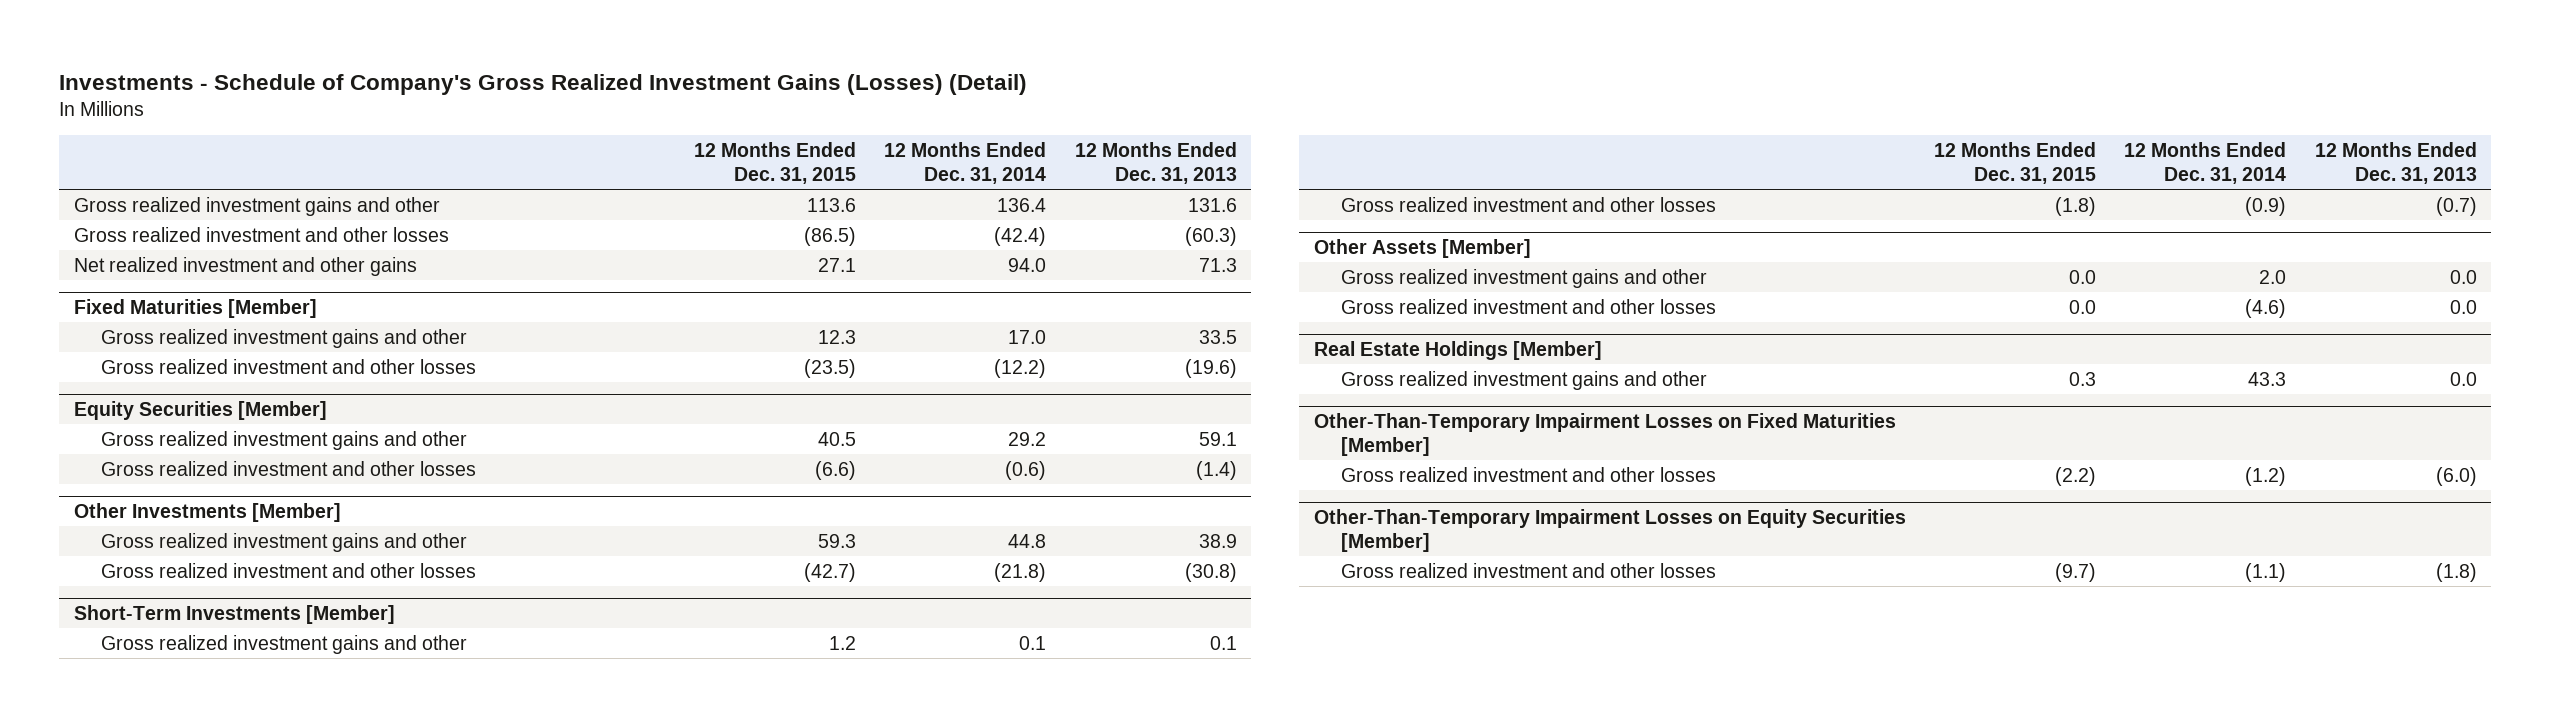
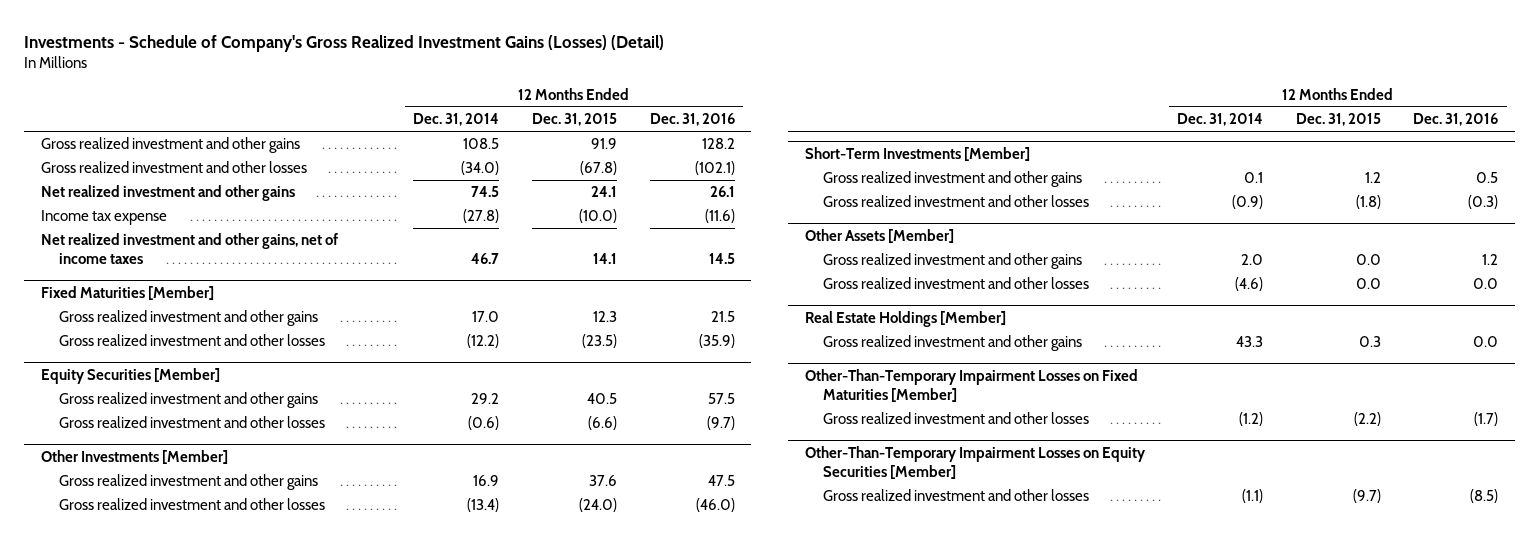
- | 12 Months Ended Dec. 31, 2015 | 12 Months Ended Dec. 31, 2014 | 12 Months Ended Dec. 31, 2013
+ | 12 Months Ended Dec. 31, 2014 | 12 Months Ended Dec. 31, 2015 | 12 Months Ended Dec. 31, 2016
- Gross realized investment gains and other | 113.6 | 136.4 | 131.6
- Gross realized investment and other losses | (86.5) | (42.4) | (60.3)
- Net realized investment and other gains | 27.1 | 94.0 | 71.3
+ Gross realized investment and other gains | 108.5 | 91.9 | 128.2
+ Gross realized investment and other losses | (34.0) | (67.8) | (102.1)
+ Net realized investment and other gains | 74.5 | 24.1 | 26.1
+ Income tax expense | (27.8) | (10.0) | (11.6)
+ Net realized investment and other gains, net of income taxes | 46.7 | 14.1 | 14.5
@ Fixed Maturities [Member]
- Gross realized investment gains and other | 12.3 | 17.0 | 33.5
+ Gross realized investment and other gains | 17.0 | 12.3 | 21.5
@ Equity Securities [Member]
- Gross realized investment gains and other | 40.5 | 29.2 | 59.1
+ Gross realized investment and other gains | 29.2 | 40.5 | 57.5
@ Other Investments [Member]
- Gross realized investment gains and other | 59.3 | 44.8 | 38.9
- Gross realized investment and other losses | (42.7) | (21.8) | (30.8)
+ Gross realized investment and other gains | 16.9 | 37.6 | 47.5
+ Gross realized investment and other losses | (13.4) | (24.0) | (46.0)
@ Short-Term Investments [Member]
- Gross realized investment gains and other | 1.2 | 0.1 | 0.1
+ Gross realized investment and other gains | 0.1 | 1.2 | 0.5
@ Other Assets [Member]
- Gross realized investment gains and other | 0.0 | 2.0 | 0.0
+ Gross realized investment and other gains | 2.0 | 0.0 | 1.2
@ Real Estate Holdings [Member]
- Gross realized investment gains and other | 0.3 | 43.3 | 0.0
+ Gross realized investment and other gains | 43.3 | 0.3 | 0.0

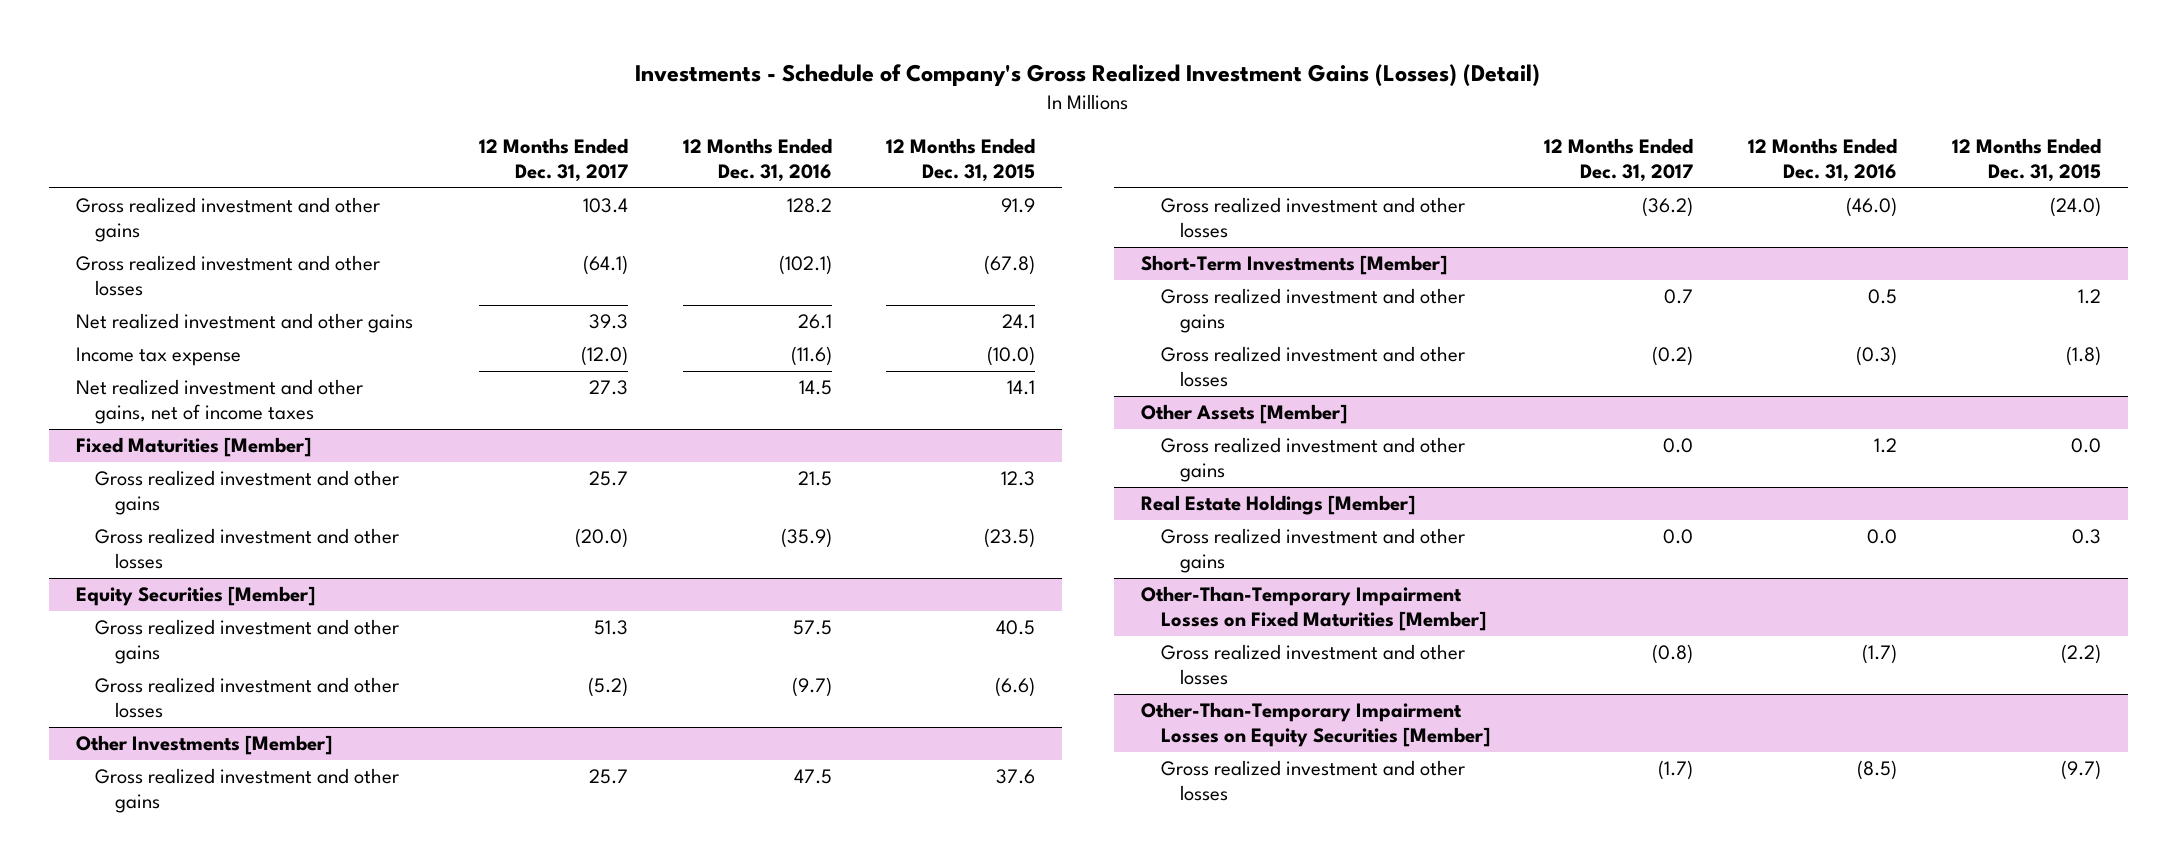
- | 12 Months Ended Dec. 31, 2014 | 12 Months Ended Dec. 31, 2015 | 12 Months Ended Dec. 31, 2016
+ | 12 Months Ended Dec. 31, 2017 | 12 Months Ended Dec. 31, 2016 | 12 Months Ended Dec. 31, 2015
@ Other Assets [Member]
- Gross realized investment and other losses | (4.6) | 0.0 | 0.0

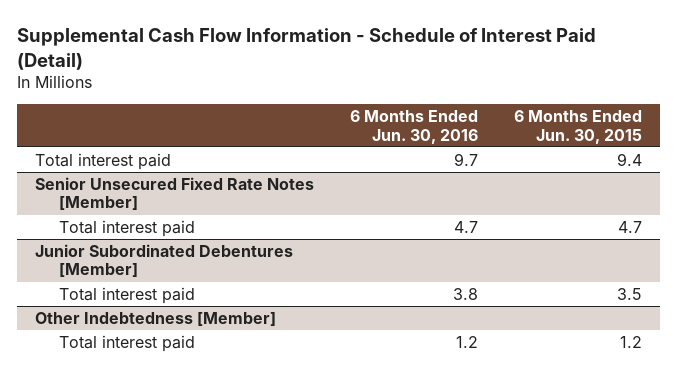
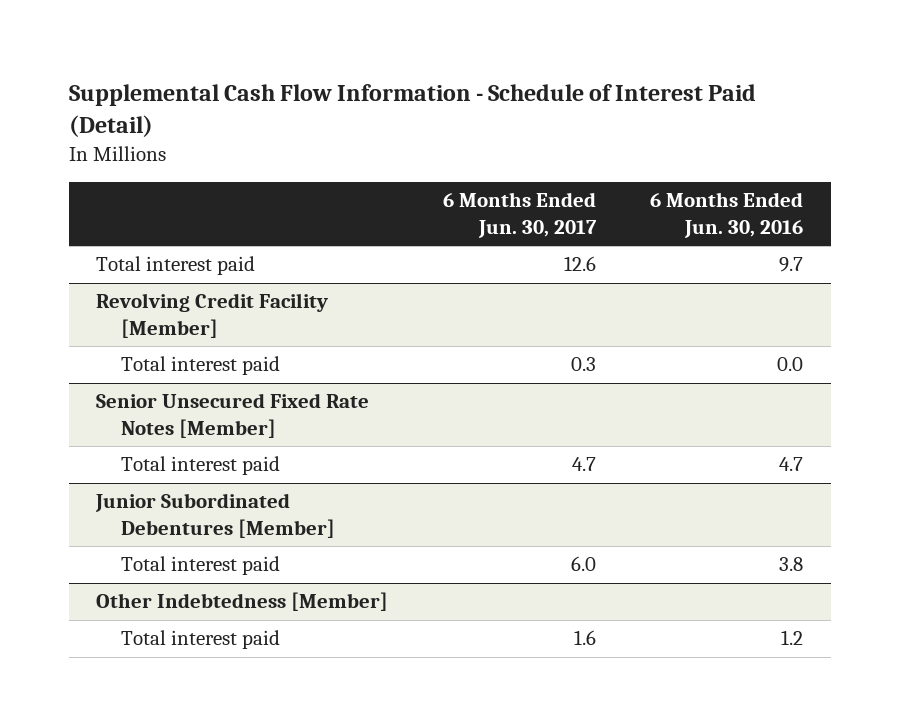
- | 6 Months Ended Jun. 30, 2016 | 6 Months Ended Jun. 30, 2015
+ | 6 Months Ended Jun. 30, 2017 | 6 Months Ended Jun. 30, 2016
+ Revolving Credit Facility [Member]
+ Total interest paid | 0.3 | 0.0

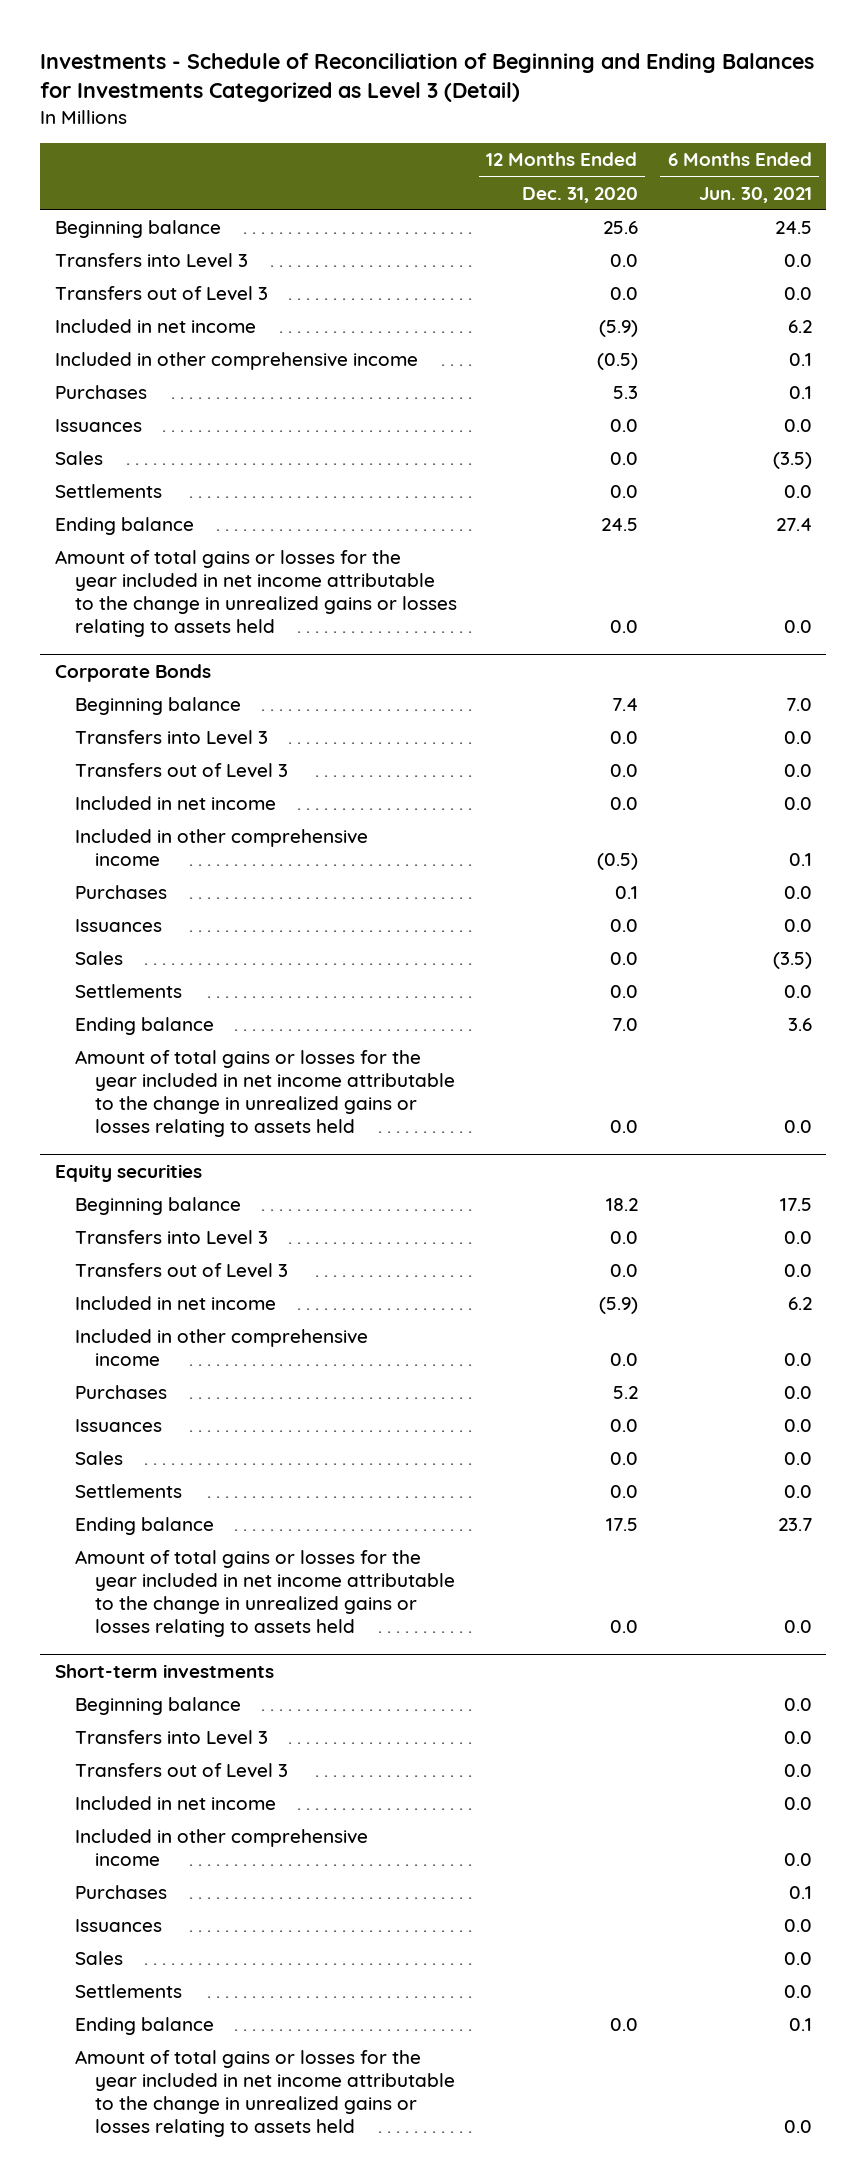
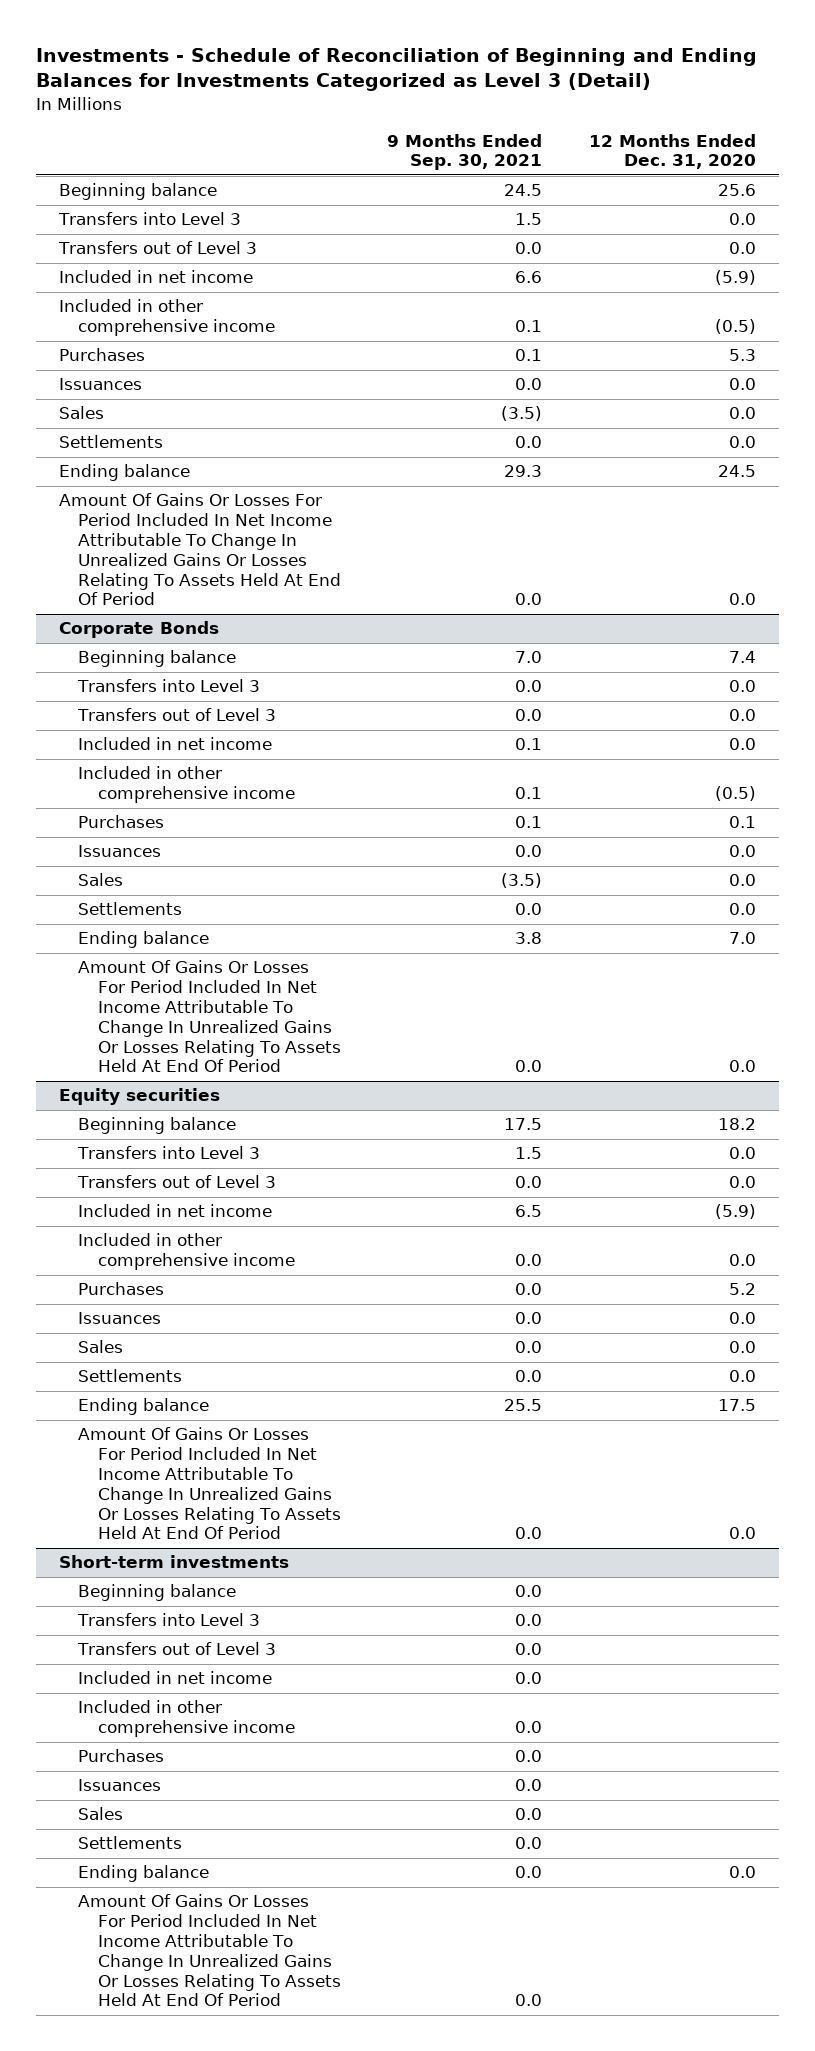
- | 12 Months Ended Dec. 31, 2020 | 6 Months Ended Jun. 30, 2021
+ | 9 Months Ended Sep. 30, 2021 | 12 Months Ended Dec. 31, 2020
- Amount of total gains or losses for the year included in net income attributable to the change in unrealized gains or losses relating to assets held | 0.0 | 0.0
+ Amount Of Gains Or Losses For Period Included In Net Income Attributable To Change In Unrealized Gains Or Losses Relating To Assets Held At End Of Period | 0.0 | 0.0
@ Corporate Bonds
- Amount of total gains or losses for the year included in net income attributable to the change in unrealized gains or losses relating to assets held | 0.0 | 0.0
+ Amount Of Gains Or Losses For Period Included In Net Income Attributable To Change In Unrealized Gains Or Losses Relating To Assets Held At End Of Period | 0.0 | 0.0
@ Equity securities
- Amount of total gains or losses for the year included in net income attributable to the change in unrealized gains or losses relating to assets held | 0.0 | 0.0
+ Amount Of Gains Or Losses For Period Included In Net Income Attributable To Change In Unrealized Gains Or Losses Relating To Assets Held At End Of Period | 0.0 | 0.0
@ Short-term investments
- Amount of total gains or losses for the year included in net income attributable to the change in unrealized gains or losses relating to assets held | | 0.0
+ Amount Of Gains Or Losses For Period Included In Net Income Attributable To Change In Unrealized Gains Or Losses Relating To Assets Held At End Of Period | 0.0 |

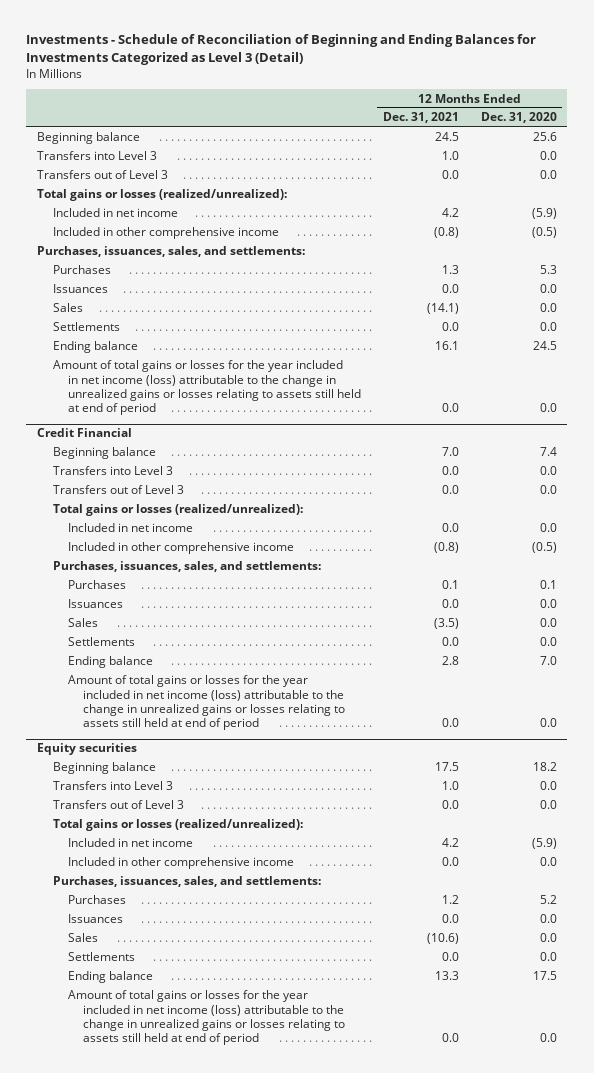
- | 9 Months Ended Sep. 30, 2021 | 12 Months Ended Dec. 31, 2020
+ | 12 Months Ended Dec. 31, 2021 | 12 Months Ended Dec. 31, 2020
+ Total gains or losses (realized/unrealized):
+ Purchases, issuances, sales, and settlements:
- Amount Of Gains Or Losses For Period Included In Net Income Attributable To Change In Unrealized Gains Or Losses Relating To Assets Held At End Of Period | 0.0 | 0.0
- Corporate Bonds
+ Amount of total gains or losses for the year included in net income (loss) attributable to the change in unrealized gains or losses relating to assets still held at end of period | 0.0 | 0.0
+ Credit Financial
+ Total gains or losses (realized/unrealized):
+ Purchases, issuances, sales, and settlements:
- Amount Of Gains Or Losses For Period Included In Net Income Attributable To Change In Unrealized Gains Or Losses Relating To Assets Held At End Of Period | 0.0 | 0.0
+ Amount of total gains or losses for the year included in net income (loss) attributable to the change in unrealized gains or losses relating to assets still held at end of period | 0.0 | 0.0
@ Equity securities
+ Total gains or losses (realized/unrealized):
+ Purchases, issuances, sales, and settlements:
- Amount Of Gains Or Losses For Period Included In Net Income Attributable To Change In Unrealized Gains Or Losses Relating To Assets Held At End Of Period | 0.0 | 0.0
- Short-term investments
- Beginning balance | 0.0 |
- Transfers into Level 3 | 0.0 |
- Transfers out of Level 3 | 0.0 |
- Included in net income | 0.0 |
- Included in other comprehensive income | 0.0 |
- Purchases | 0.0 |
- Issuances | 0.0 |
- Sales | 0.0 |
- Settlements | 0.0 |
- Ending balance | 0.0 | 0.0
- Amount Of Gains Or Losses For Period Included In Net Income Attributable To Change In Unrealized Gains Or Losses Relating To Assets Held At End Of Period | 0.0 |
@ Equity securities
+ Amount of total gains or losses for the year included in net income (loss) attributable to the change in unrealized gains or losses relating to assets still held at end of period | 0.0 | 0.0

